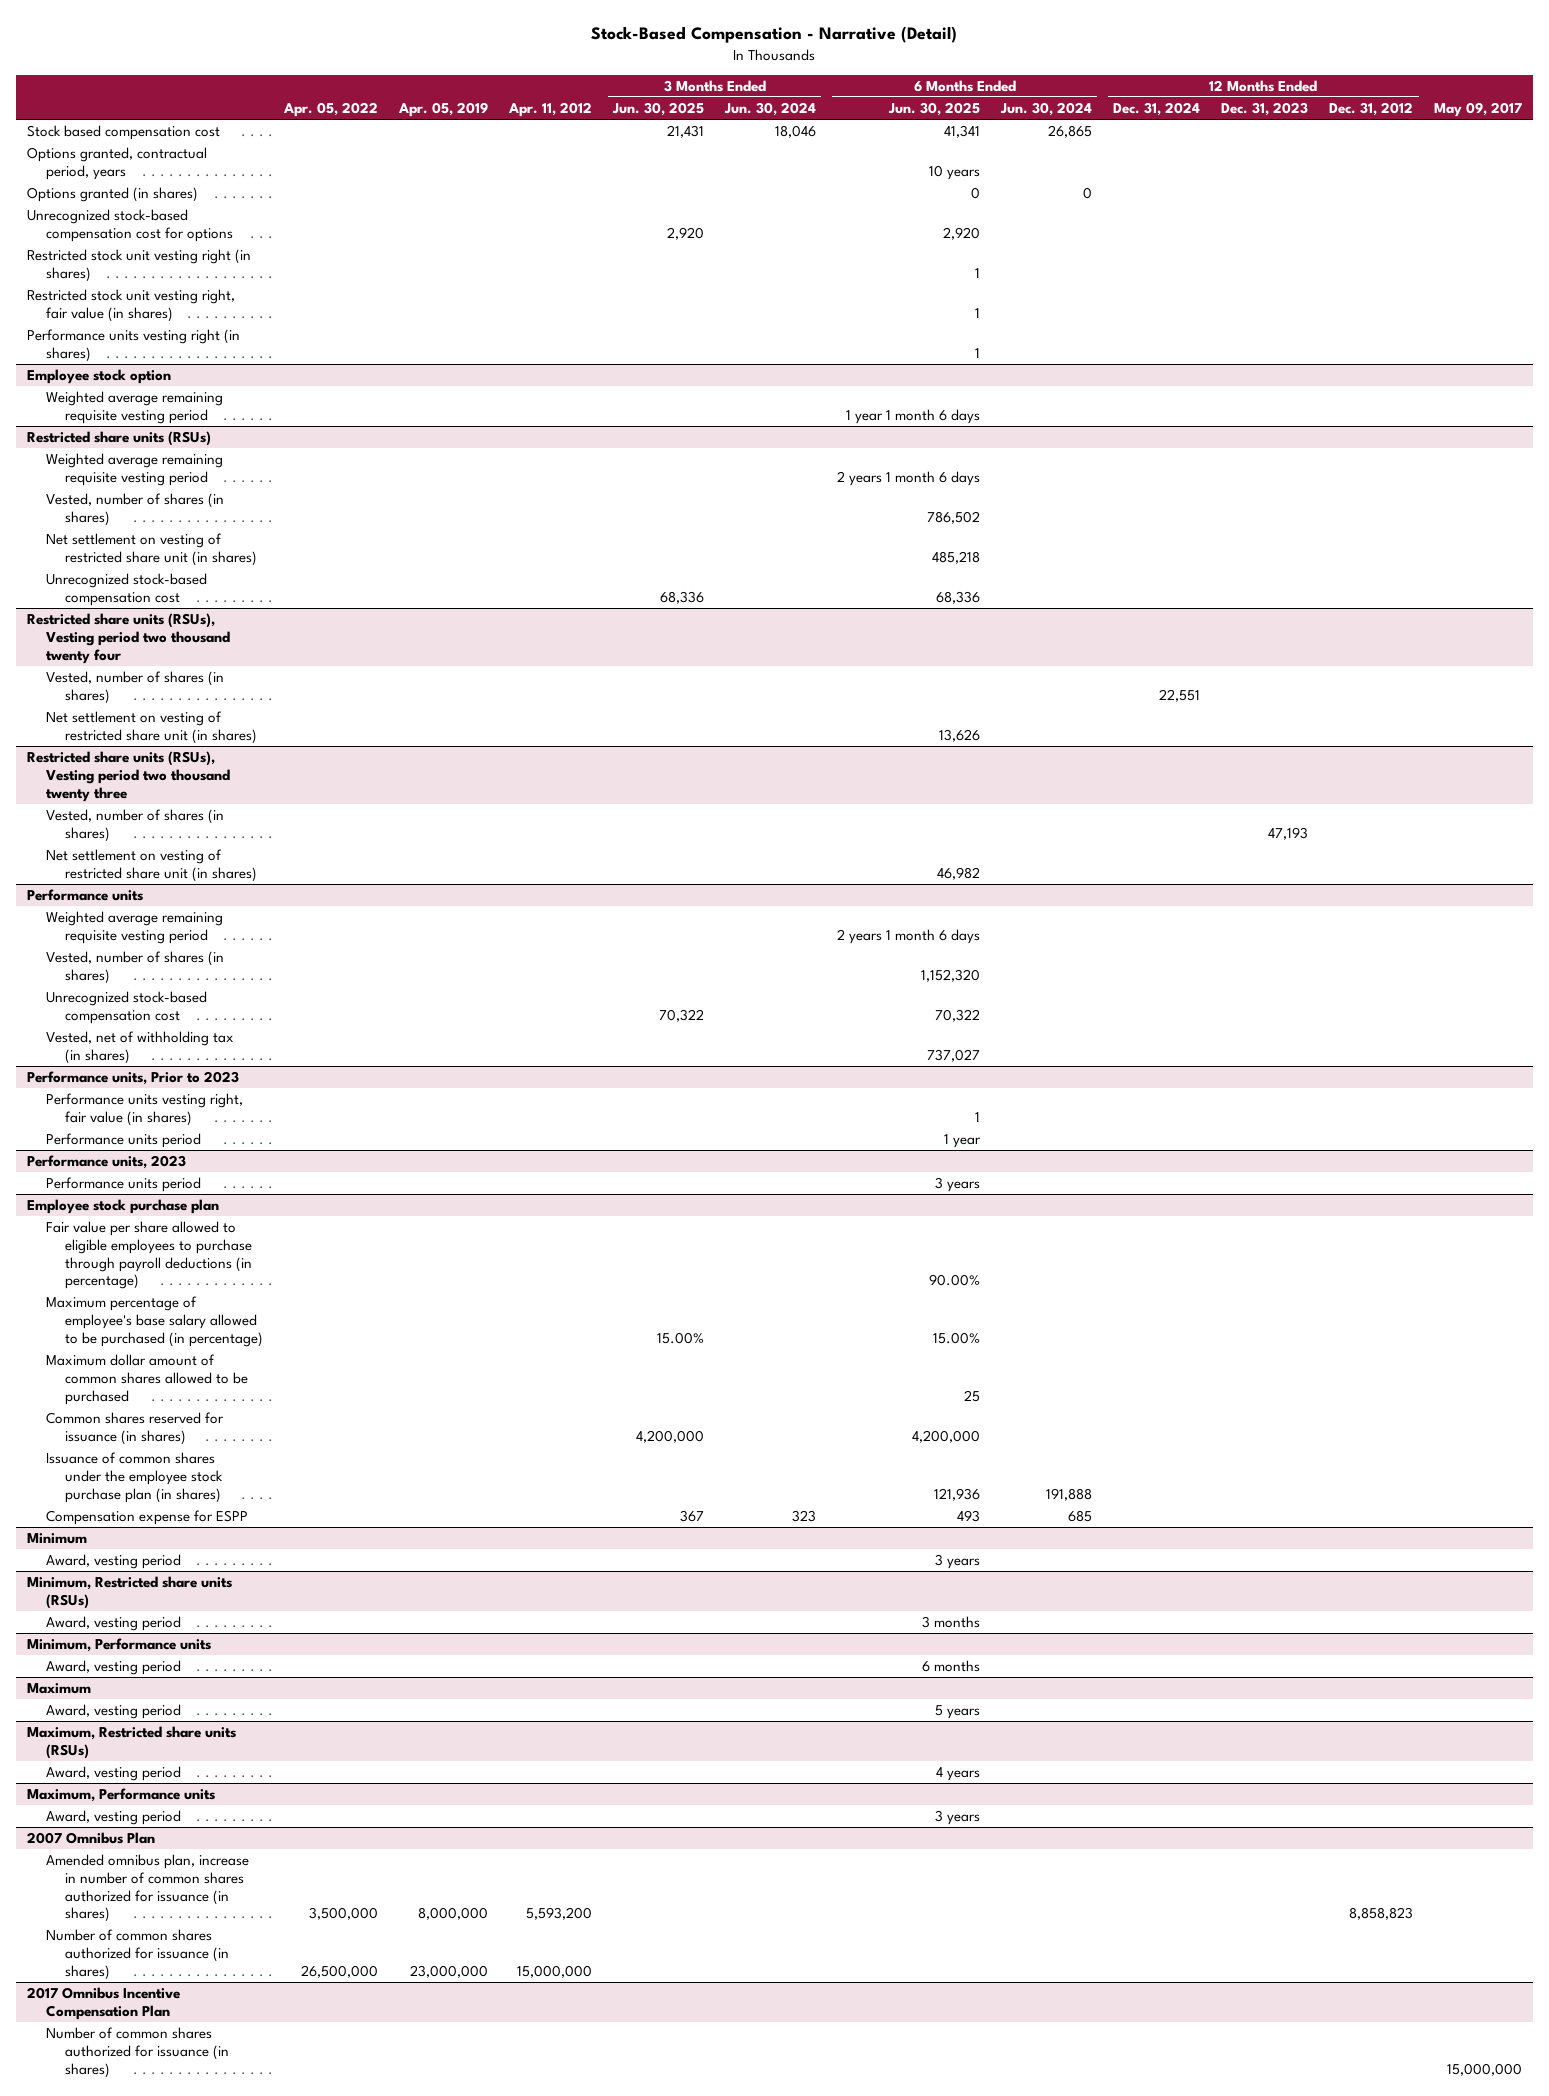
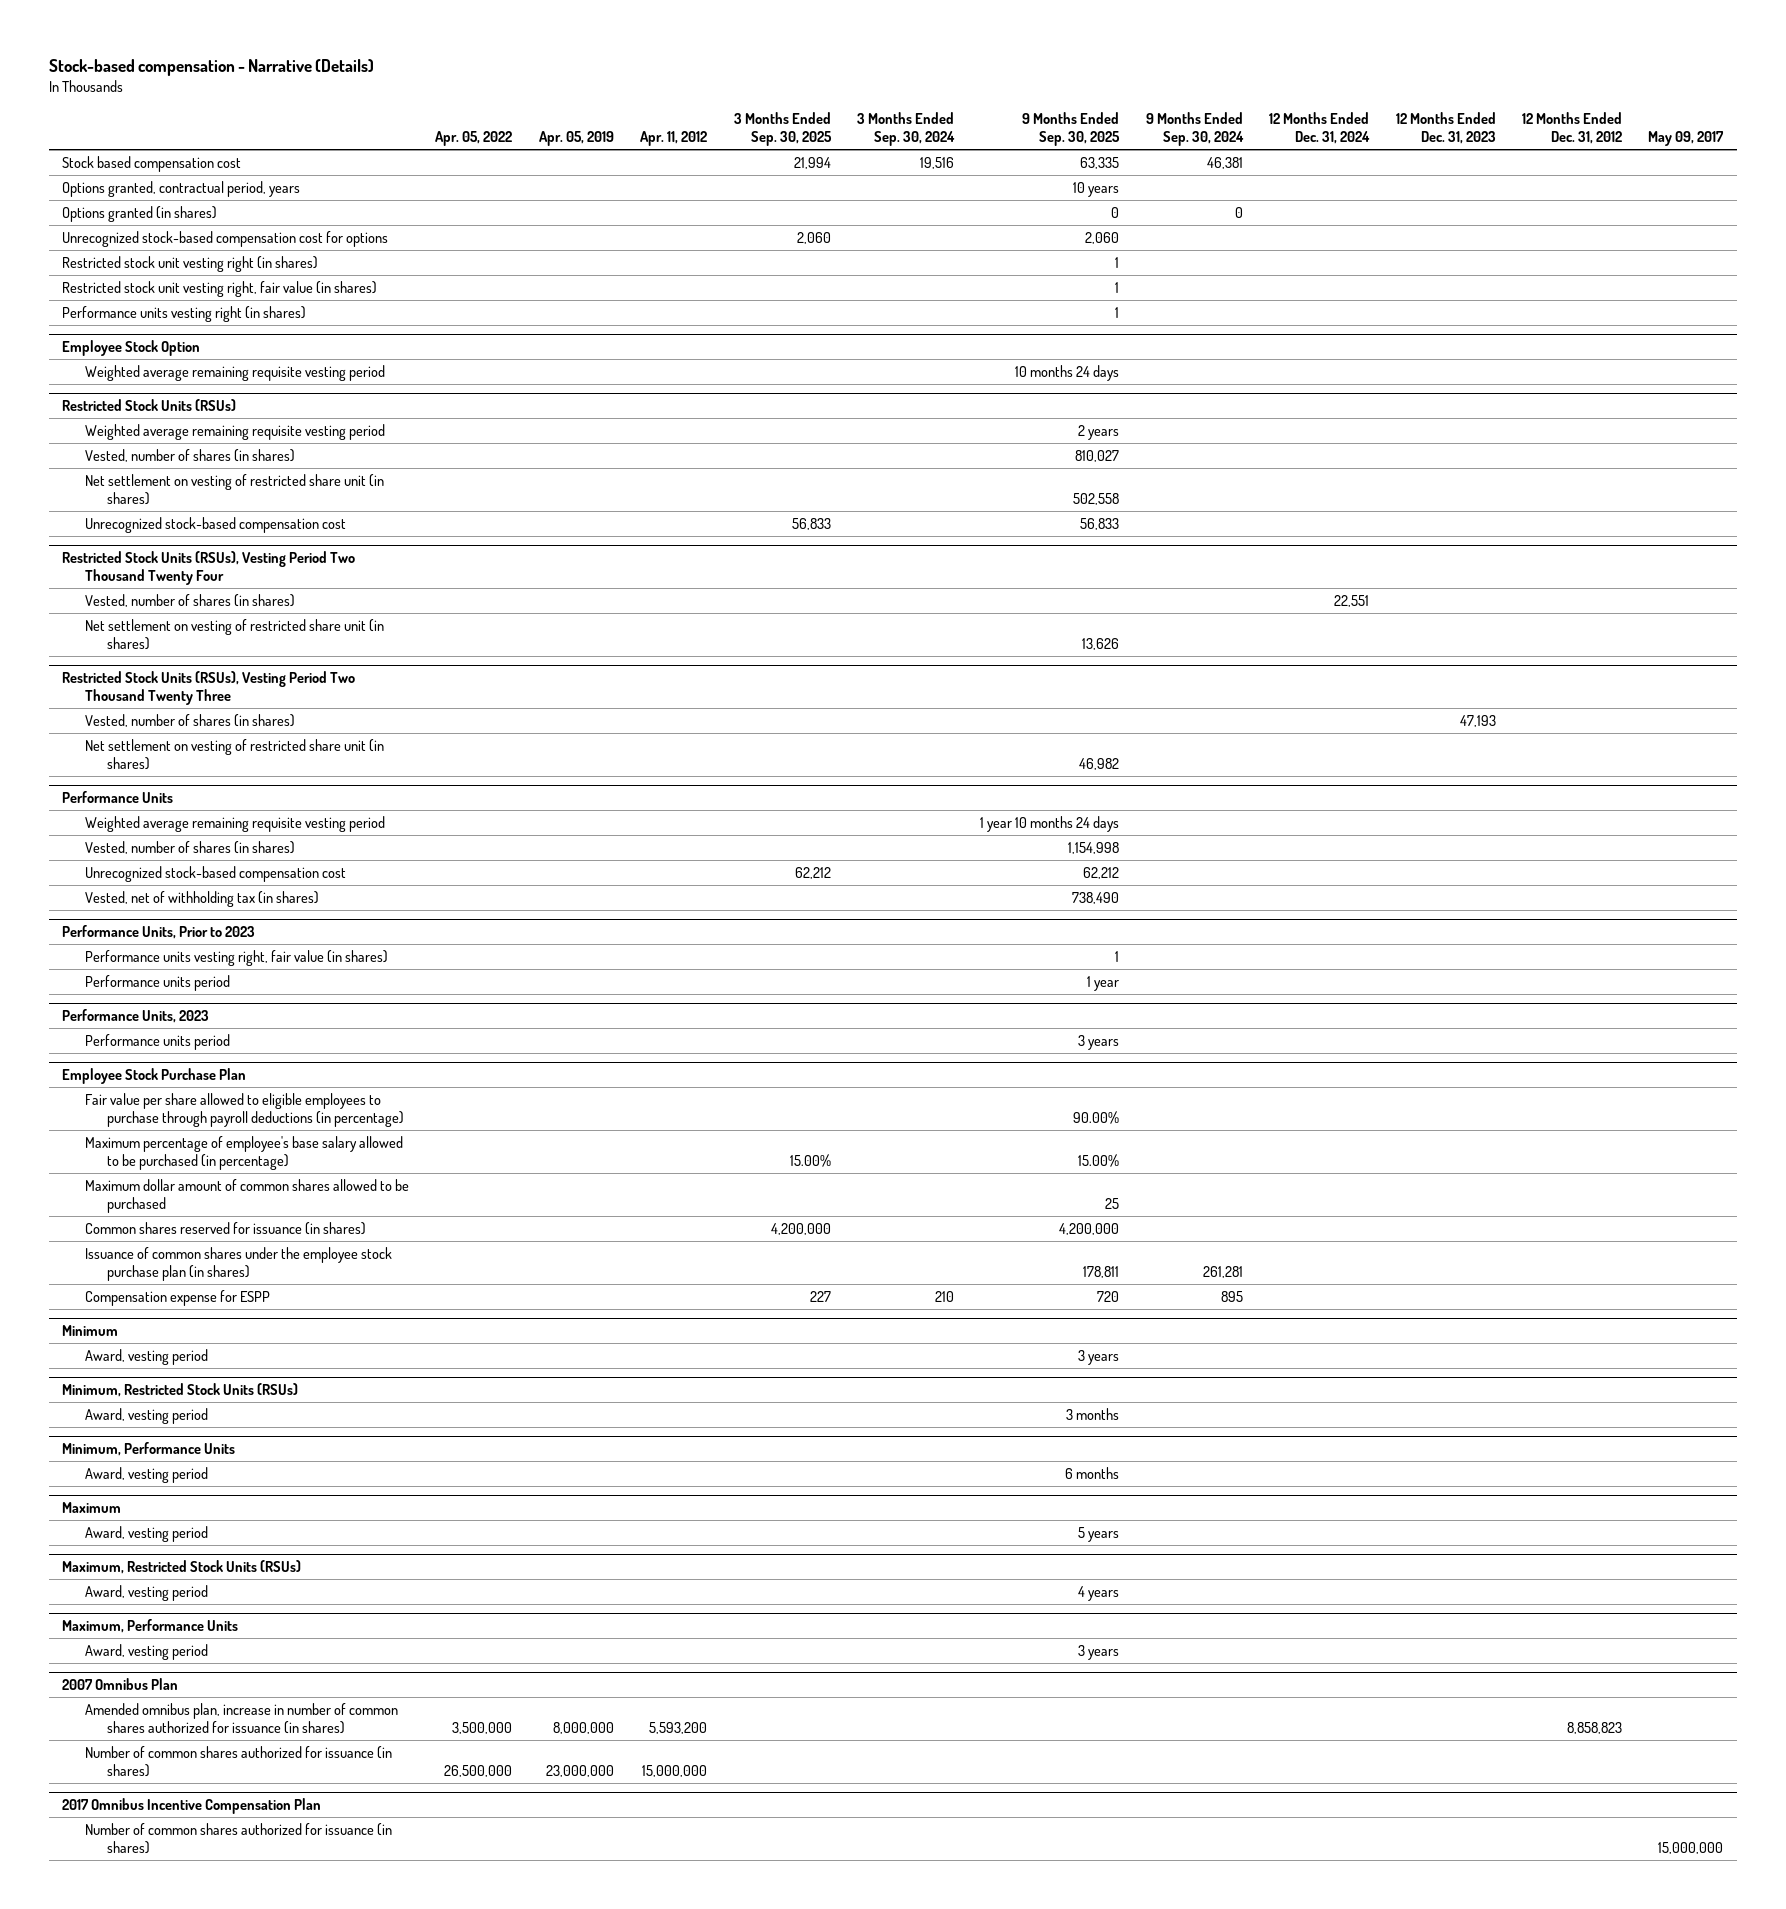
- Stock-Based Compensation - Narrative (Detail)
+ Stock-based compensation - Narrative (Details)
- | Apr. 05, 2022 | Apr. 05, 2019 | Apr. 11, 2012 | 3 Months Ended Jun. 30, 2025 | 3 Months Ended Jun. 30, 2024 | 6 Months Ended Jun. 30, 2025 | 6 Months Ended Jun. 30, 2024 | 12 Months Ended Dec. 31, 2024 | 12 Months Ended Dec. 31, 2023 | 12 Months Ended Dec. 31, 2012 | May 09, 2017
+ | Apr. 05, 2022 | Apr. 05, 2019 | Apr. 11, 2012 | 3 Months Ended Sep. 30, 2025 | 3 Months Ended Sep. 30, 2024 | 9 Months Ended Sep. 30, 2025 | 9 Months Ended Sep. 30, 2024 | 12 Months Ended Dec. 31, 2024 | 12 Months Ended Dec. 31, 2023 | 12 Months Ended Dec. 31, 2012 | May 09, 2017
- Employee stock option
+ Employee Stock Option
- Restricted share units (RSUs)
+ Restricted Stock Units (RSUs)
- Restricted share units (RSUs), Vesting period two thousand twenty four
+ Restricted Stock Units (RSUs), Vesting Period Two Thousand Twenty Four
- Restricted share units (RSUs), Vesting period two thousand twenty three
+ Restricted Stock Units (RSUs), Vesting Period Two Thousand Twenty Three
- Performance units
+ Performance Units
- Performance units, Prior to 2023
+ Performance Units, Prior to 2023
- Performance units, 2023
+ Performance Units, 2023
- Employee stock purchase plan
+ Employee Stock Purchase Plan
- Minimum, Restricted share units (RSUs)
+ Minimum, Restricted Stock Units (RSUs)
- Minimum, Performance units
+ Minimum, Performance Units
- Maximum, Restricted share units (RSUs)
+ Maximum, Restricted Stock Units (RSUs)
- Maximum, Performance units
+ Maximum, Performance Units

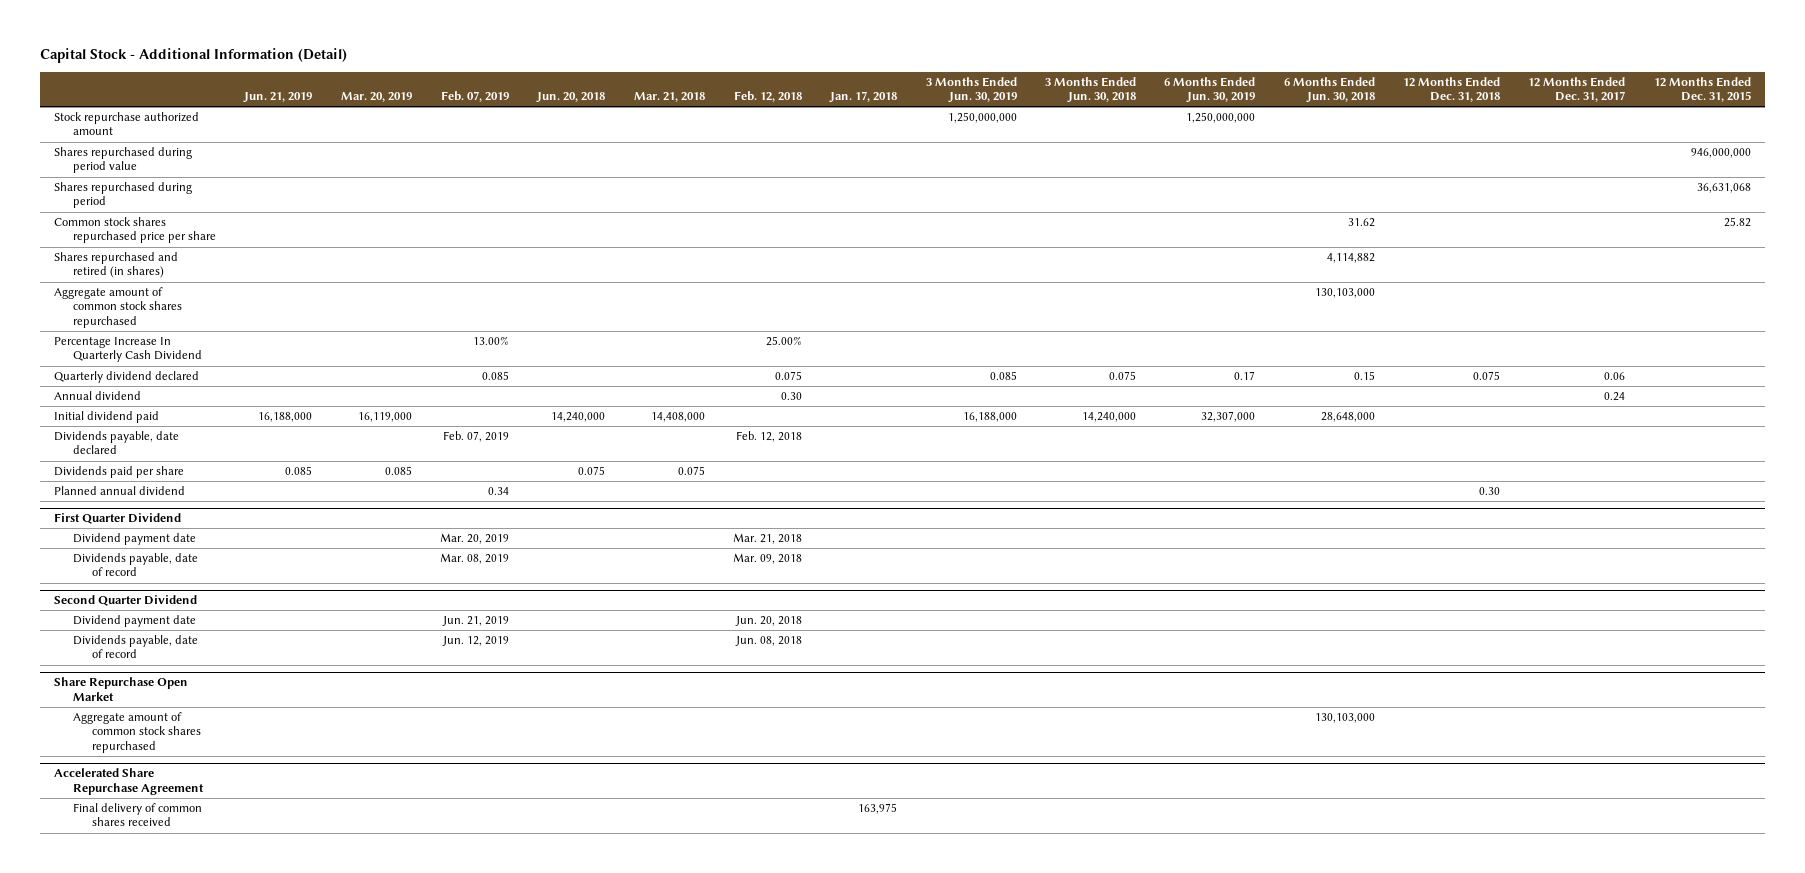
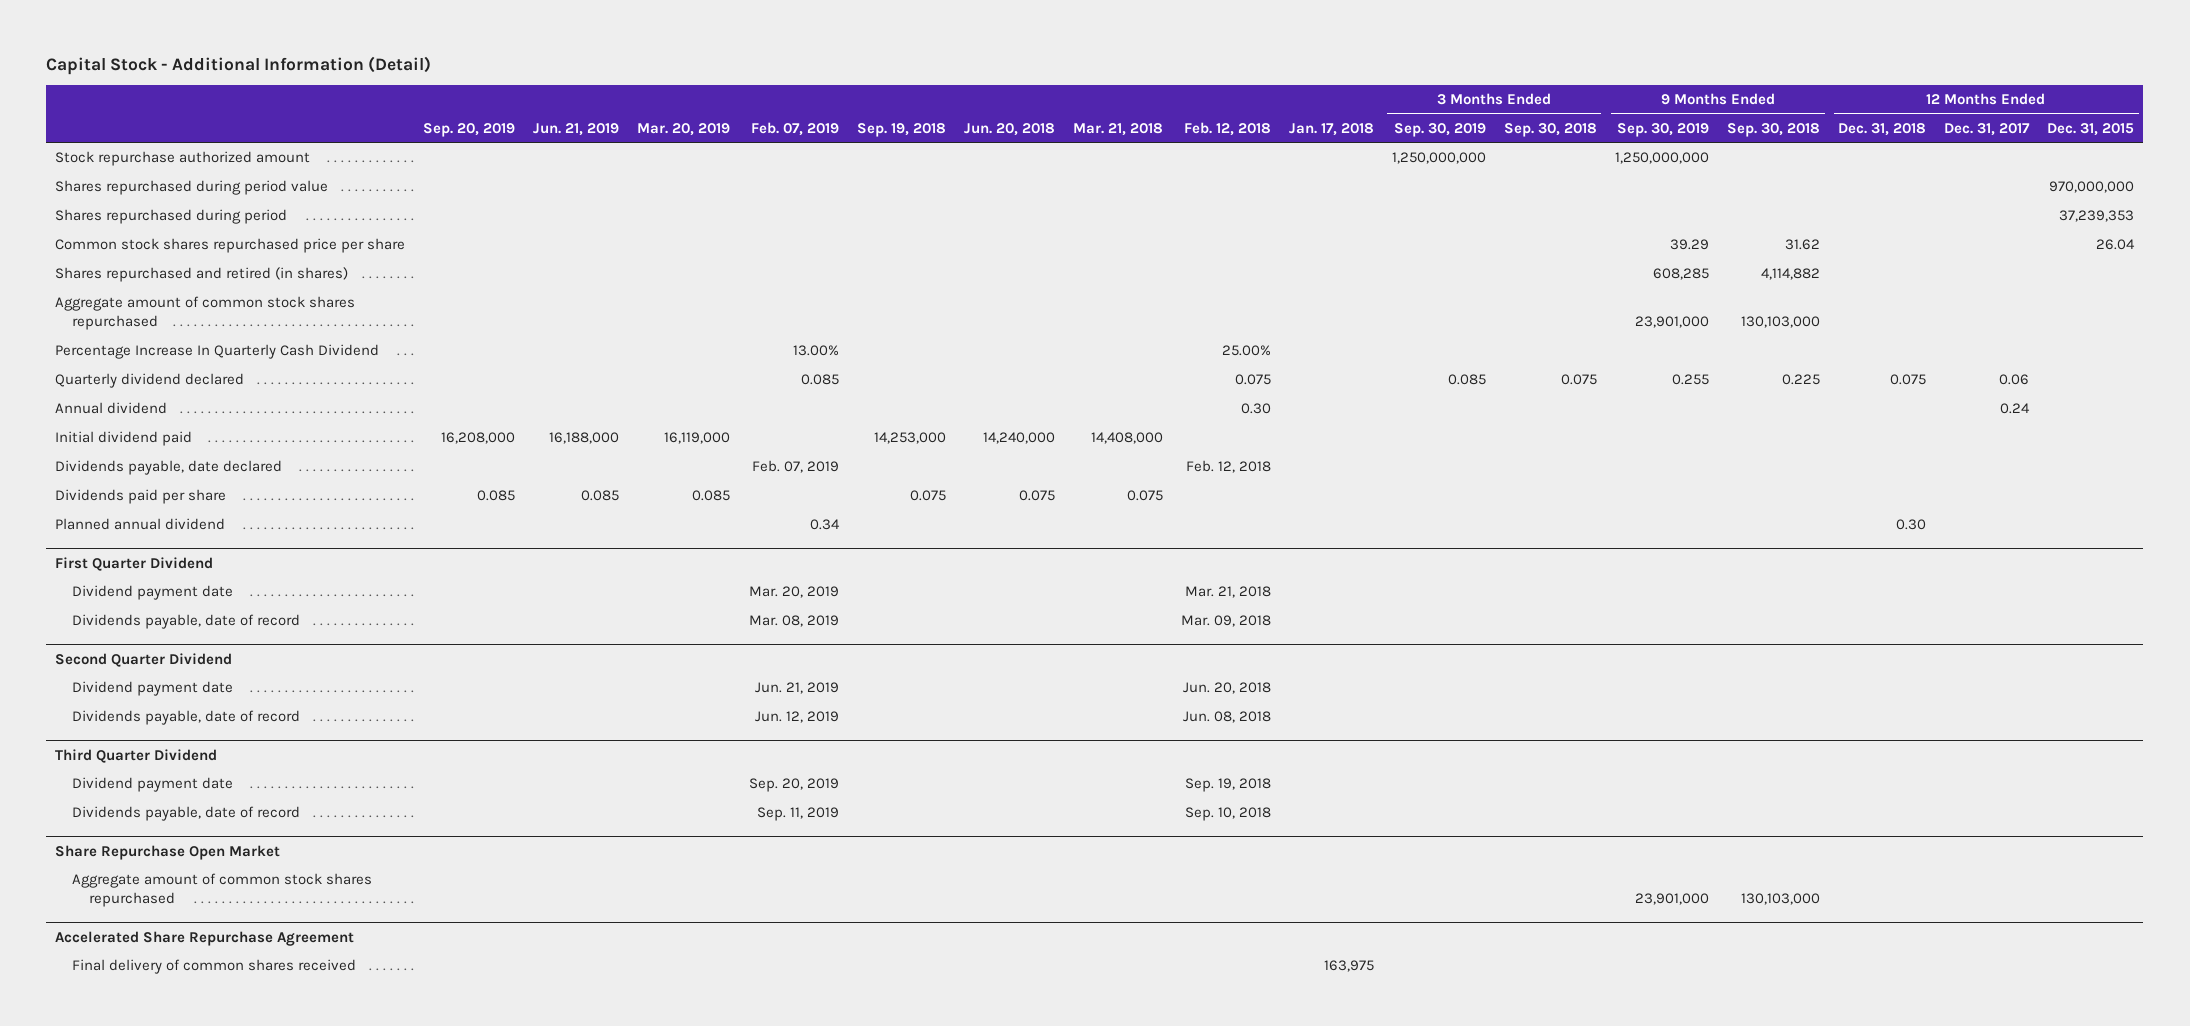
- | Jun. 21, 2019 | Mar. 20, 2019 | Feb. 07, 2019 | Jun. 20, 2018 | Mar. 21, 2018 | Feb. 12, 2018 | Jan. 17, 2018 | 3 Months Ended Jun. 30, 2019 | 3 Months Ended Jun. 30, 2018 | 6 Months Ended Jun. 30, 2019 | 6 Months Ended Jun. 30, 2018 | 12 Months Ended Dec. 31, 2018 | 12 Months Ended Dec. 31, 2017 | 12 Months Ended Dec. 31, 2015
+ | Sep. 20, 2019 | Jun. 21, 2019 | Mar. 20, 2019 | Feb. 07, 2019 | Sep. 19, 2018 | Jun. 20, 2018 | Mar. 21, 2018 | Feb. 12, 2018 | Jan. 17, 2018 | 3 Months Ended Sep. 30, 2019 | 3 Months Ended Sep. 30, 2018 | 9 Months Ended Sep. 30, 2019 | 9 Months Ended Sep. 30, 2018 | 12 Months Ended Dec. 31, 2018 | 12 Months Ended Dec. 31, 2017 | 12 Months Ended Dec. 31, 2015
- Shares repurchased during period value | | | | | | | | | | | | | | 946,000,000
- Shares repurchased during period | | | | | | | | | | | | | | 36,631,068
- Common stock shares repurchased price per share | | | | | | | | | | | 31.62 | | | 25.82
+ Shares repurchased during period value | | | | | | | | | | | | | | | | 970,000,000
+ Shares repurchased during period | | | | | | | | | | | | | | | | 37,239,353
+ Common stock shares repurchased price per share | | | | | | | | | | | | 39.29 | 31.62 | | | 26.04
+ Third Quarter Dividend
+ Dividend payment date | | | | Sep. 20, 2019 | | | | Sep. 19, 2018 | | | | | | | |
+ Dividends payable, date of record | | | | Sep. 11, 2019 | | | | Sep. 10, 2018 | | | | | | | |

